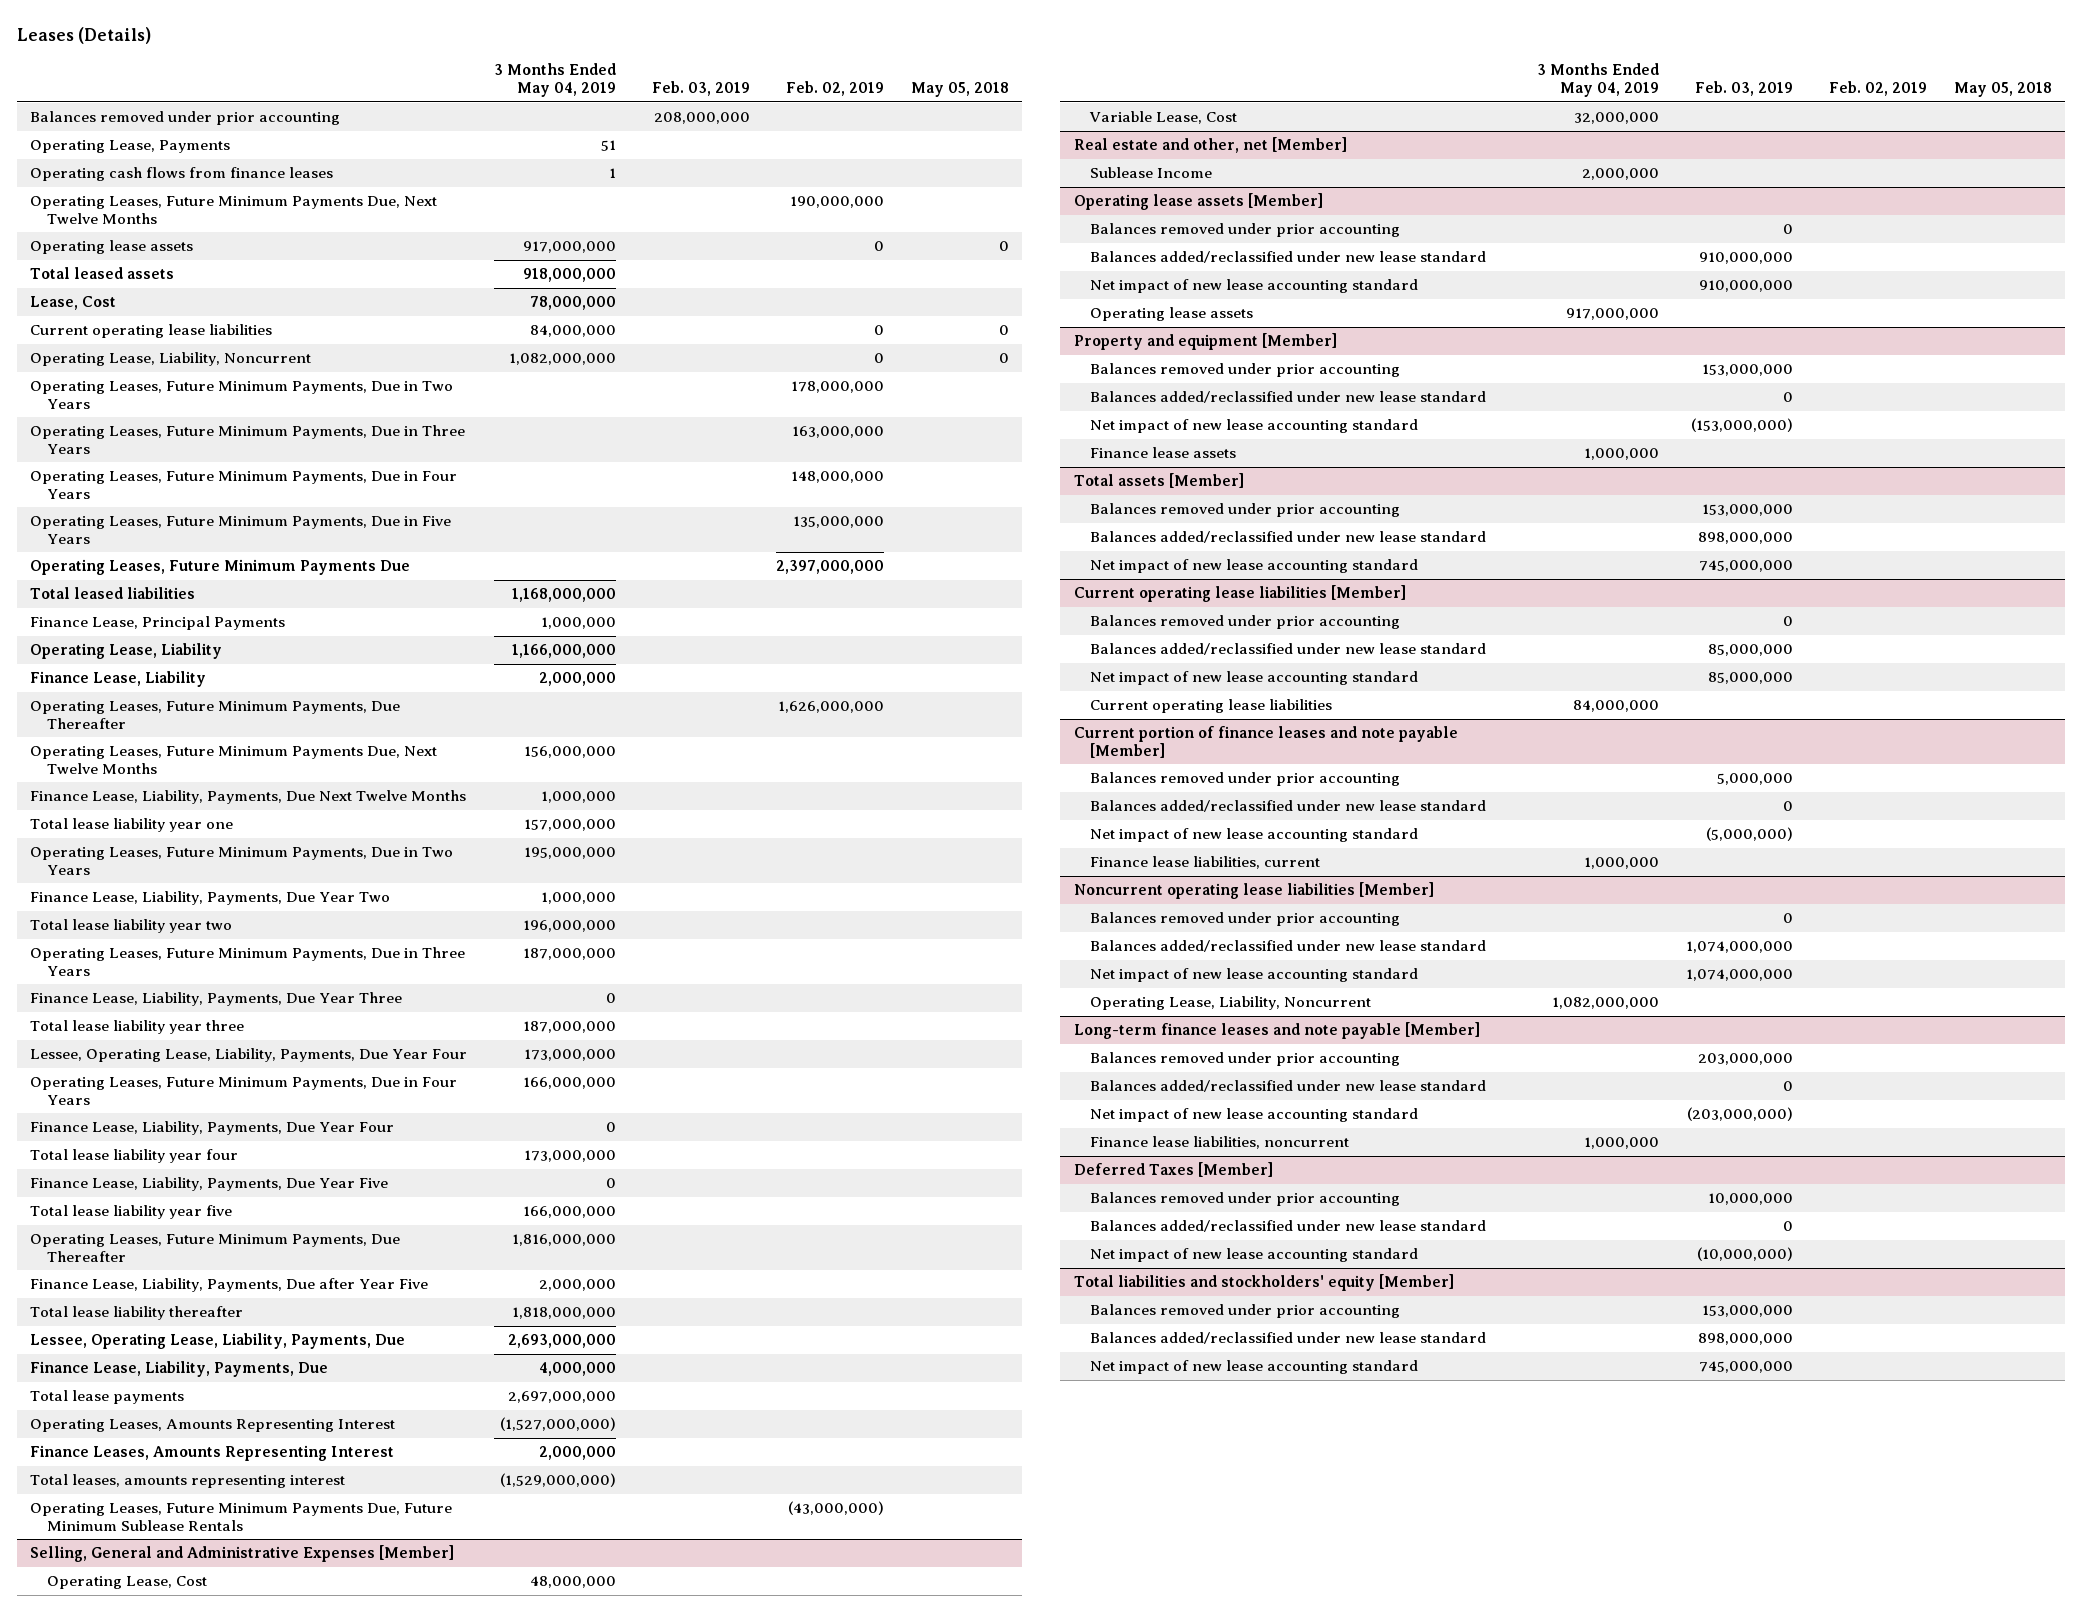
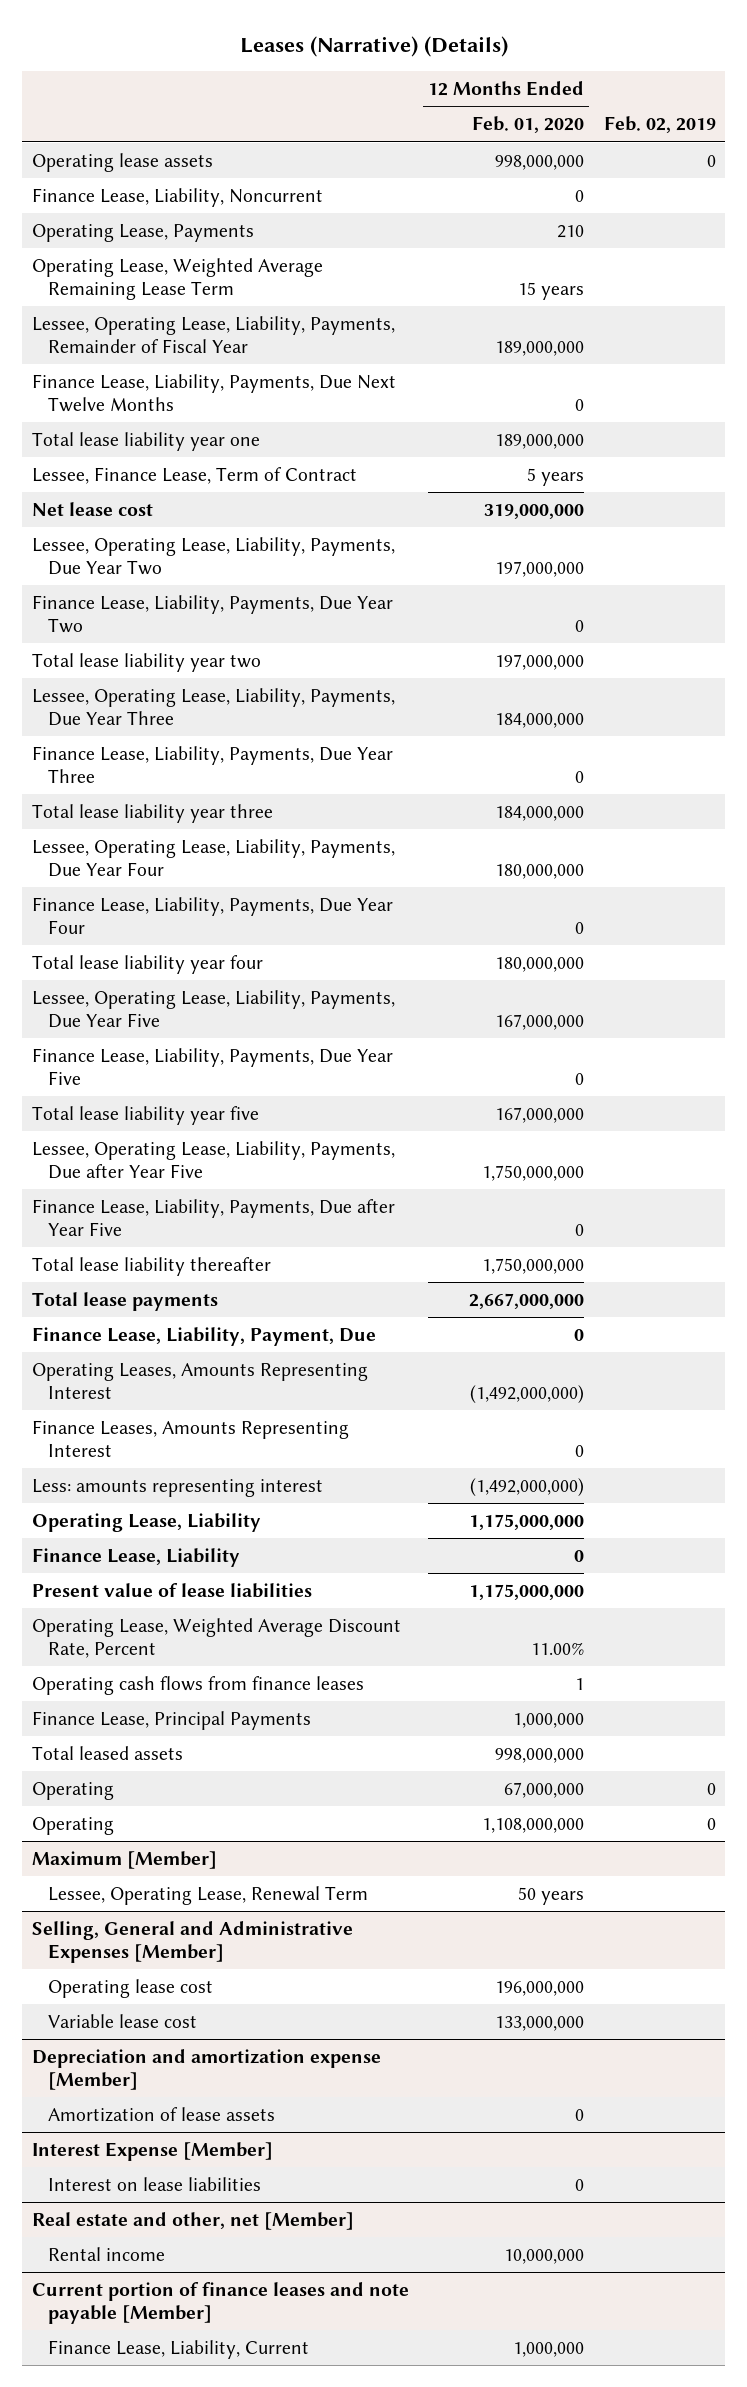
- Leases (Details)
+ Leases (Narrative) (Details)
- | 3 Months Ended May 04, 2019 | Feb. 03, 2019 | Feb. 02, 2019 | May 05, 2018
+ | 12 Months Ended Feb. 01, 2020 | Feb. 02, 2019
- Balances removed under prior accounting | | 208,000,000 | |
- Operating Leases, Future Minimum Payments Due, Next Twelve Months | | | 190,000,000 |
- Lease, Cost | 78,000,000 | | |
- Current operating lease liabilities | 84,000,000 | | 0 | 0
- Operating Lease, Liability, Noncurrent | 1,082,000,000 | | 0 | 0
- Operating Leases, Future Minimum Payments, Due in Two Years | | | 178,000,000 |
- Operating Leases, Future Minimum Payments, Due in Three Years | | | 163,000,000 |
- Operating Leases, Future Minimum Payments, Due in Four Years | | | 148,000,000 |
- Operating Leases, Future Minimum Payments, Due in Five Years | | | 135,000,000 |
- Operating Leases, Future Minimum Payments Due | | | 2,397,000,000 |
- Total leased liabilities | 1,168,000,000 | | |
- Operating Leases, Future Minimum Payments, Due Thereafter | | | 1,626,000,000 |
- Operating Leases, Future Minimum Payments Due, Next Twelve Months | 156,000,000 | | |
+ Finance Lease, Liability, Noncurrent | 0 |
moved down: Operating Lease, Payments | 210 |
+ Operating Lease, Weighted Average Remaining Lease Term | 15 years |
+ Lessee, Operating Lease, Liability, Payments, Remainder of Fiscal Year | 189,000,000 |
- Operating Leases, Future Minimum Payments, Due in Two Years | 195,000,000 | | |
+ Lessee, Finance Lease, Term of Contract | 5 years |
+ Net lease cost | 319,000,000 |
+ Lessee, Operating Lease, Liability, Payments, Due Year Two | 197,000,000 |
- Operating Leases, Future Minimum Payments, Due in Three Years | 187,000,000 | | |
+ Lessee, Operating Lease, Liability, Payments, Due Year Three | 184,000,000 |
- Operating Leases, Future Minimum Payments, Due in Four Years | 166,000,000 | | |
+ Lessee, Operating Lease, Liability, Payments, Due Year Five | 167,000,000 |
- Operating Leases, Future Minimum Payments, Due Thereafter | 1,816,000,000 | | |
+ Lessee, Operating Lease, Liability, Payments, Due after Year Five | 1,750,000,000 |
- Lessee, Operating Lease, Liability, Payments, Due | 2,693,000,000 | | |
- Finance Lease, Liability, Payments, Due | 4,000,000 | | |
+ Finance Lease, Liability, Payment, Due | 0 |
- Total leases, amounts representing interest | (1,529,000,000) | | |
- Operating Leases, Future Minimum Payments Due, Future Minimum Sublease Rentals | | | (43,000,000) |
+ Less: amounts representing interest | (1,492,000,000) |
moved down: Operating Lease, Liability | 1,175,000,000 |
moved down: Finance Lease, Liability | 0 |
+ Present value of lease liabilities | 1,175,000,000 |
+ Operating Lease, Weighted Average Discount Rate, Percent | 11.00% |
moved down: Operating cash flows from finance leases | 1 |
moved down: Finance Lease, Principal Payments | 1,000,000 |
moved down: Total leased assets | 998,000,000 |
+ Operating | 67,000,000 | 0
+ Operating | 1,108,000,000 | 0
+ Maximum [Member]
+ Lessee, Operating Lease, Renewal Term | 50 years |
@ Selling, General and Administrative Expenses [Member]
- Operating Lease, Cost | 48,000,000 | | |
- Variable Lease, Cost | 32,000,000 | | |
+ Operating lease cost | 196,000,000 |
+ Variable lease cost | 133,000,000 |
+ Depreciation and amortization expense [Member]
+ Amortization of lease assets | 0 |
+ Interest Expense [Member]
+ Interest on lease liabilities | 0 |
@ Real estate and other, net [Member]
- Sublease Income | 2,000,000 | | |
- Operating lease assets [Member]
- Balances removed under prior accounting | | 0 | |
- Balances added/reclassified under new lease standard | | 910,000,000 | |
- Net impact of new lease accounting standard | | 910,000,000 | |
- Operating lease assets | 917,000,000 | | |
- Property and equipment [Member]
- Balances removed under prior accounting | | 153,000,000 | |
- Balances added/reclassified under new lease standard | | 0 | |
- Net impact of new lease accounting standard | | (153,000,000) | |
- Finance lease assets | 1,000,000 | | |
- Total assets [Member]
- Balances removed under prior accounting | | 153,000,000 | |
- Balances added/reclassified under new lease standard | | 898,000,000 | |
- Net impact of new lease accounting standard | | 745,000,000 | |
- Current operating lease liabilities [Member]
- Balances removed under prior accounting | | 0 | |
- Balances added/reclassified under new lease standard | | 85,000,000 | |
- Net impact of new lease accounting standard | | 85,000,000 | |
- Current operating lease liabilities | 84,000,000 | | |
@ Real estate and other, net [Member]
+ Rental income | 10,000,000 |
@ Current portion of finance leases and note payable [Member]
- Balances removed under prior accounting | | 5,000,000 | |
- Balances added/reclassified under new lease standard | | 0 | |
- Net impact of new lease accounting standard | | (5,000,000) | |
- Finance lease liabilities, current | 1,000,000 | | |
- Noncurrent operating lease liabilities [Member]
- Balances removed under prior accounting | | 0 | |
- Balances added/reclassified under new lease standard | | 1,074,000,000 | |
- Net impact of new lease accounting standard | | 1,074,000,000 | |
- Operating Lease, Liability, Noncurrent | 1,082,000,000 | | |
- Long-term finance leases and note payable [Member]
- Balances removed under prior accounting | | 203,000,000 | |
- Balances added/reclassified under new lease standard | | 0 | |
- Net impact of new lease accounting standard | | (203,000,000) | |
- Finance lease liabilities, noncurrent | 1,000,000 | | |
- Deferred Taxes [Member]
- Balances removed under prior accounting | | 10,000,000 | |
- Balances added/reclassified under new lease standard | | 0 | |
- Net impact of new lease accounting standard | | (10,000,000) | |
- Total liabilities and stockholders' equity [Member]
- Balances removed under prior accounting | | 153,000,000 | |
- Balances added/reclassified under new lease standard | | 898,000,000 | |
- Net impact of new lease accounting standard | | 745,000,000 | |
@ Current portion of finance leases and note payable [Member]
+ Finance Lease, Liability, Current | 1,000,000 |

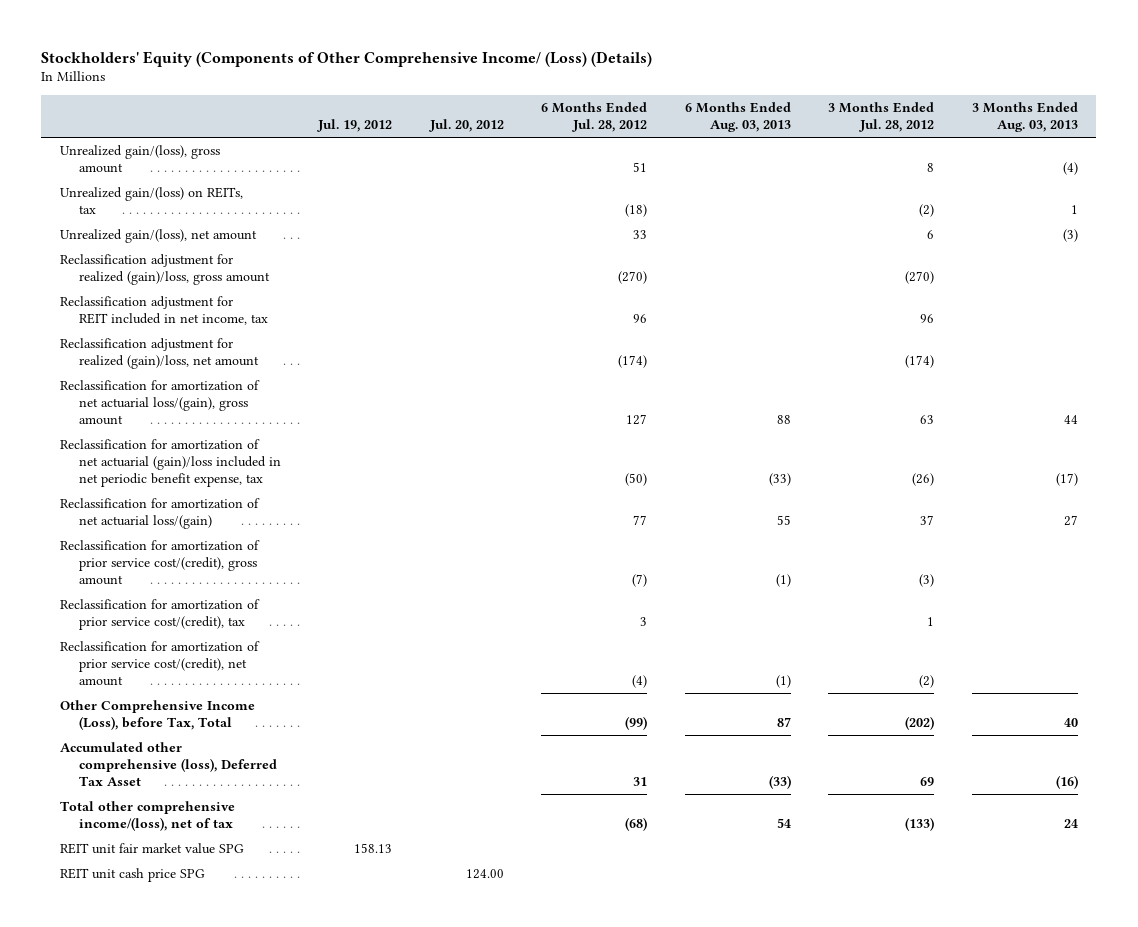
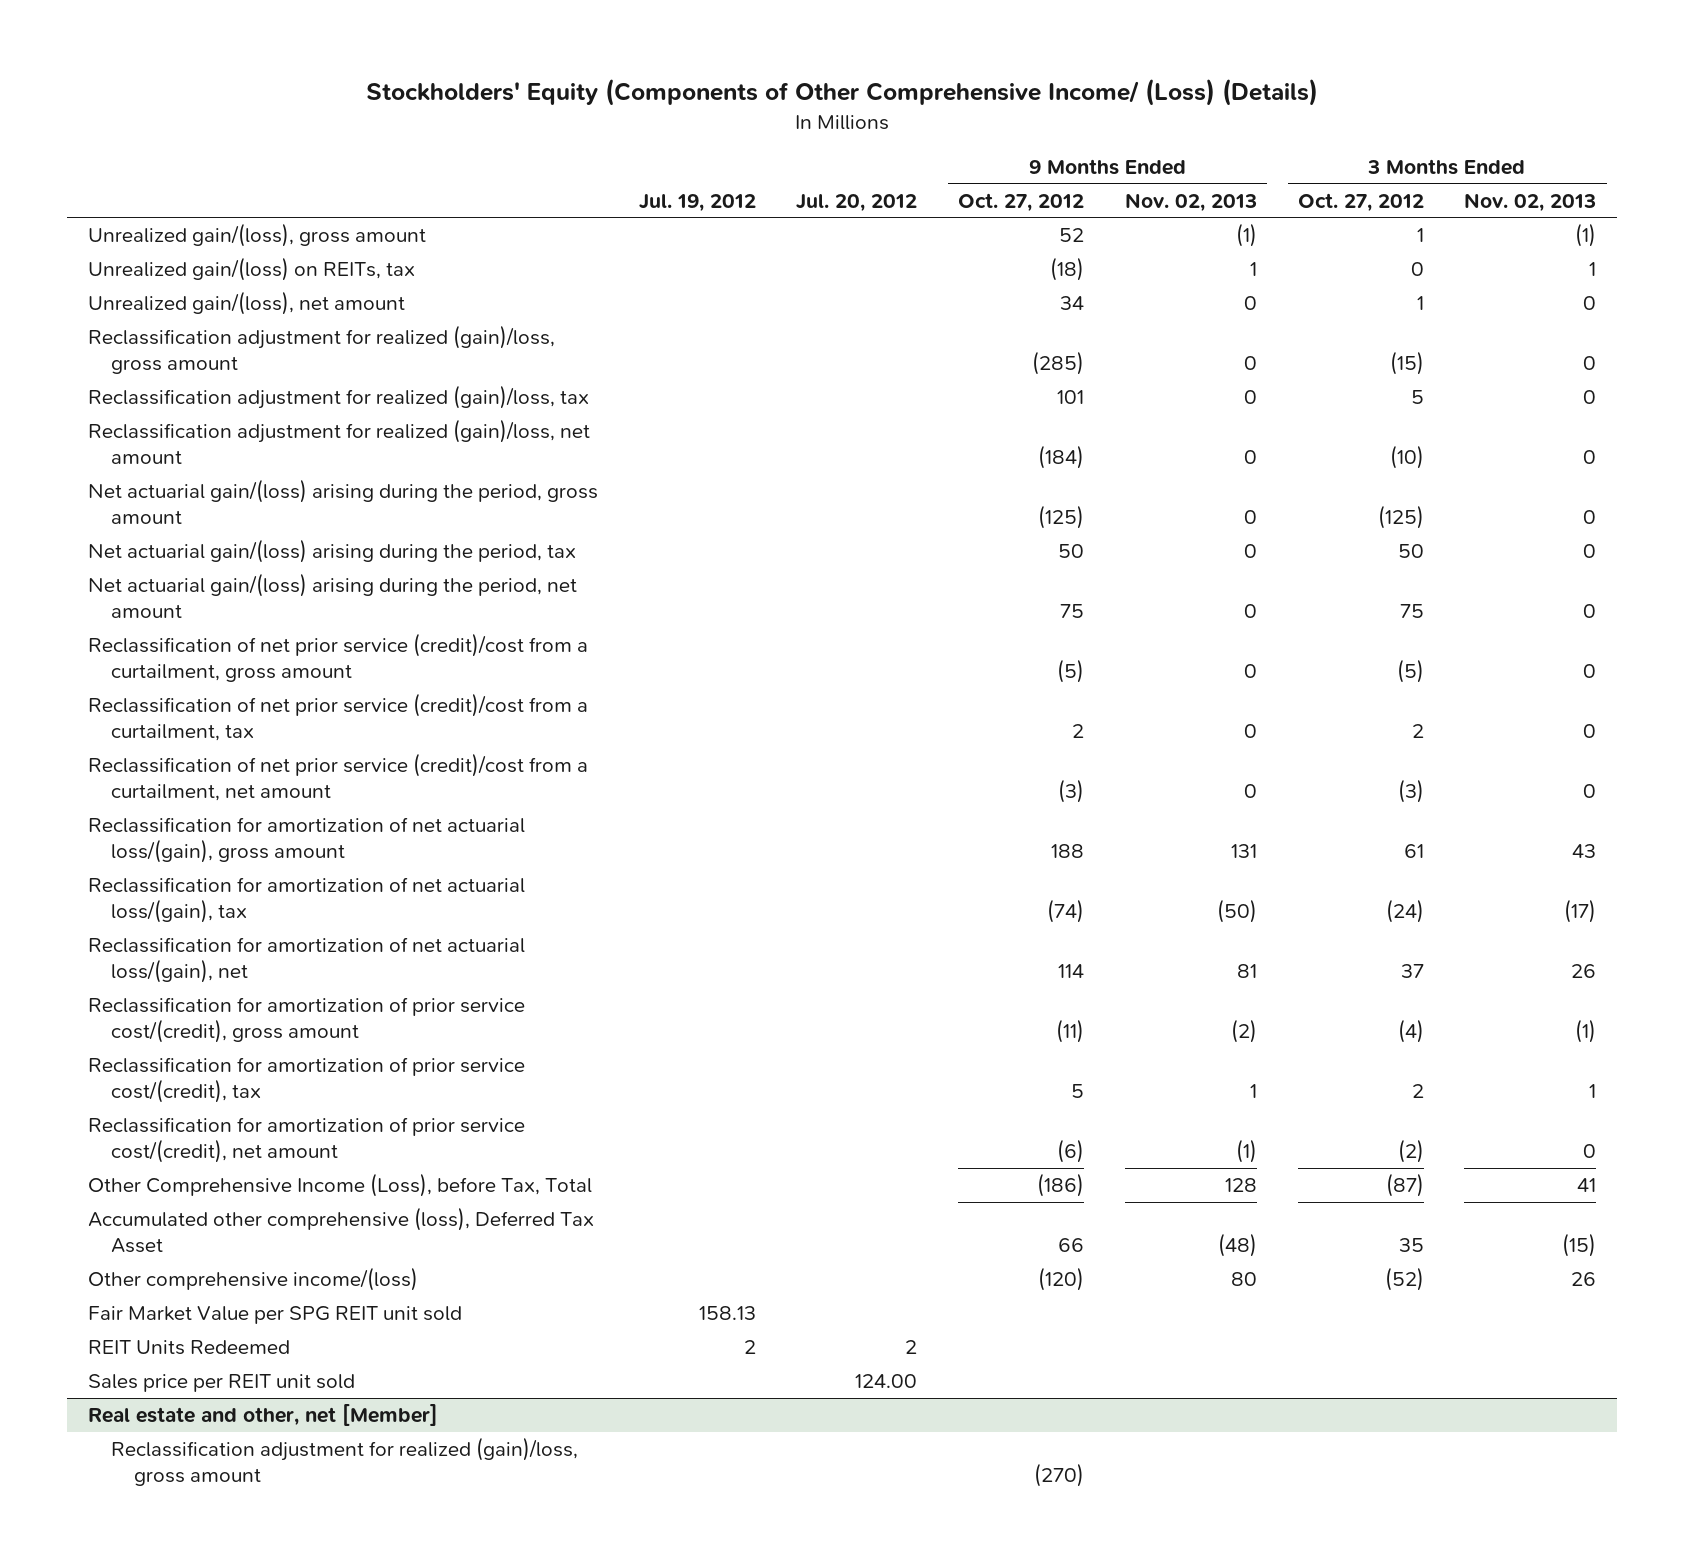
- | Jul. 19, 2012 | Jul. 20, 2012 | 6 Months Ended Jul. 28, 2012 | 6 Months Ended Aug. 03, 2013 | 3 Months Ended Jul. 28, 2012 | 3 Months Ended Aug. 03, 2013
+ | Jul. 19, 2012 | Jul. 20, 2012 | 9 Months Ended Oct. 27, 2012 | 9 Months Ended Nov. 02, 2013 | 3 Months Ended Oct. 27, 2012 | 3 Months Ended Nov. 02, 2013
- Reclassification adjustment for REIT included in net income, tax | | | 96 | | 96 |
+ Reclassification adjustment for realized (gain)/loss, tax | | | 101 | 0 | 5 | 0
+ Net actuarial gain/(loss) arising during the period, gross amount | | | (125) | 0 | (125) | 0
+ Net actuarial gain/(loss) arising during the period, tax | | | 50 | 0 | 50 | 0
+ Net actuarial gain/(loss) arising during the period, net amount | | | 75 | 0 | 75 | 0
+ Reclassification of net prior service (credit)/cost from a curtailment, gross amount | | | (5) | 0 | (5) | 0
+ Reclassification of net prior service (credit)/cost from a curtailment, tax | | | 2 | 0 | 2 | 0
+ Reclassification of net prior service (credit)/cost from a curtailment, net amount | | | (3) | 0 | (3) | 0
- Reclassification for amortization of net actuarial (gain)/loss included in net periodic benefit expense, tax | | | (50) | (33) | (26) | (17)
- Reclassification for amortization of net actuarial loss/(gain) | | | 77 | 55 | 37 | 27
+ Reclassification for amortization of net actuarial loss/(gain), tax | | | (74) | (50) | (24) | (17)
+ Reclassification for amortization of net actuarial loss/(gain), net | | | 114 | 81 | 37 | 26
- Total other comprehensive income/(loss), net of tax | | | (68) | 54 | (133) | 24
- REIT unit fair market value SPG | 158.13 | | | | |
- REIT unit cash price SPG | | 124.00 | | | |
+ Other comprehensive income/(loss) | | | (120) | 80 | (52) | 26
+ Fair Market Value per SPG REIT unit sold | 158.13 | | | | |
+ REIT Units Redeemed | 2 | 2 | | | |
+ Sales price per REIT unit sold | | 124.00 | | | |
+ Real estate and other, net [Member]
+ Reclassification adjustment for realized (gain)/loss, gross amount | | | (270) | | |

